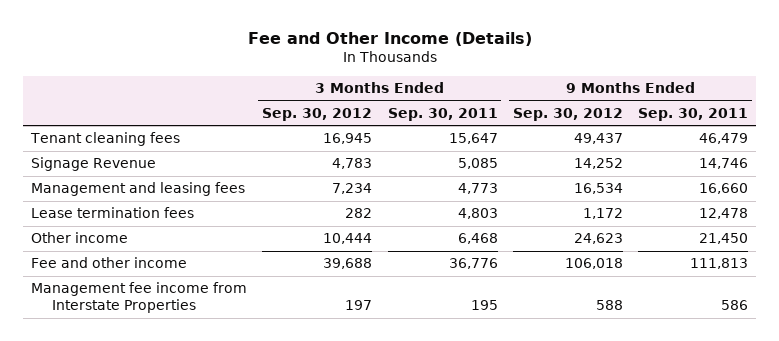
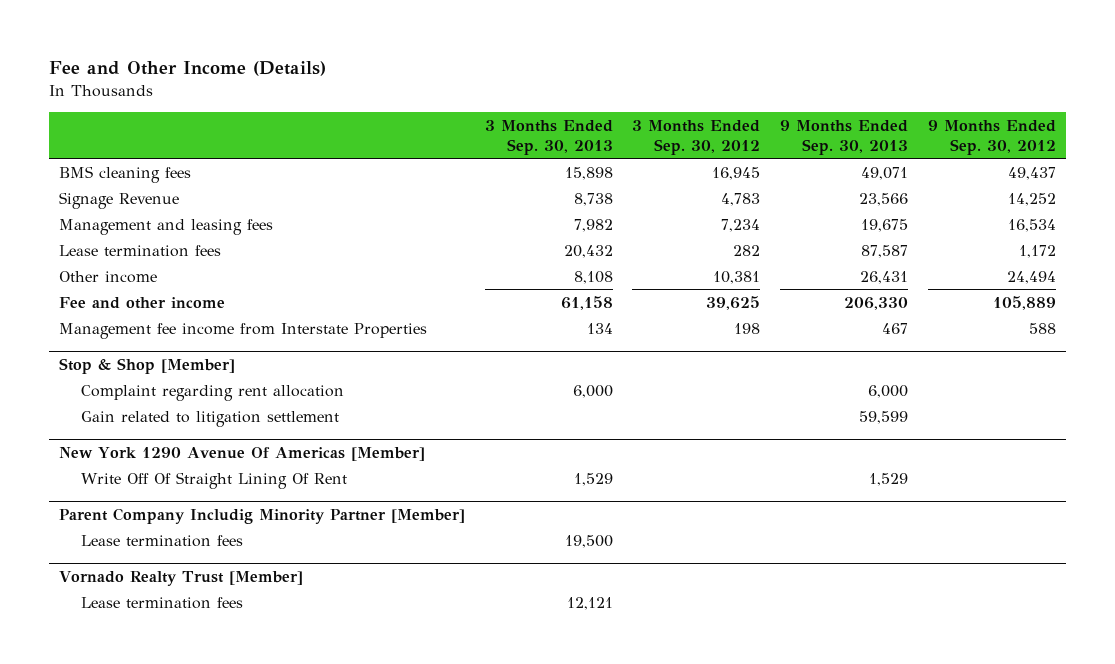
- | 3 Months Ended Sep. 30, 2012 | 3 Months Ended Sep. 30, 2011 | 9 Months Ended Sep. 30, 2012 | 9 Months Ended Sep. 30, 2011
+ | 3 Months Ended Sep. 30, 2013 | 3 Months Ended Sep. 30, 2012 | 9 Months Ended Sep. 30, 2013 | 9 Months Ended Sep. 30, 2012
- Tenant cleaning fees | 16,945 | 15,647 | 49,437 | 46,479
+ BMS cleaning fees | 15,898 | 16,945 | 49,071 | 49,437
- Other income | 10,444 | 6,468 | 24,623 | 21,450
- Fee and other income | 39,688 | 36,776 | 106,018 | 111,813
- Management fee income from Interstate Properties | 197 | 195 | 588 | 586
+ Other income | 8,108 | 10,381 | 26,431 | 24,494
+ Fee and other income | 61,158 | 39,625 | 206,330 | 105,889
+ Management fee income from Interstate Properties | 134 | 198 | 467 | 588
+ Stop & Shop [Member]
+ Complaint regarding rent allocation | 6,000 | | 6,000 |
+ Gain related to litigation settlement | | | 59,599 |
+ New York 1290 Avenue Of Americas [Member]
+ Write Off Of Straight Lining Of Rent | 1,529 | | 1,529 |
+ Parent Company Includig Minority Partner [Member]
+ Lease termination fees | 19,500 | | |
+ Vornado Realty Trust [Member]
+ Lease termination fees | 12,121 | | |

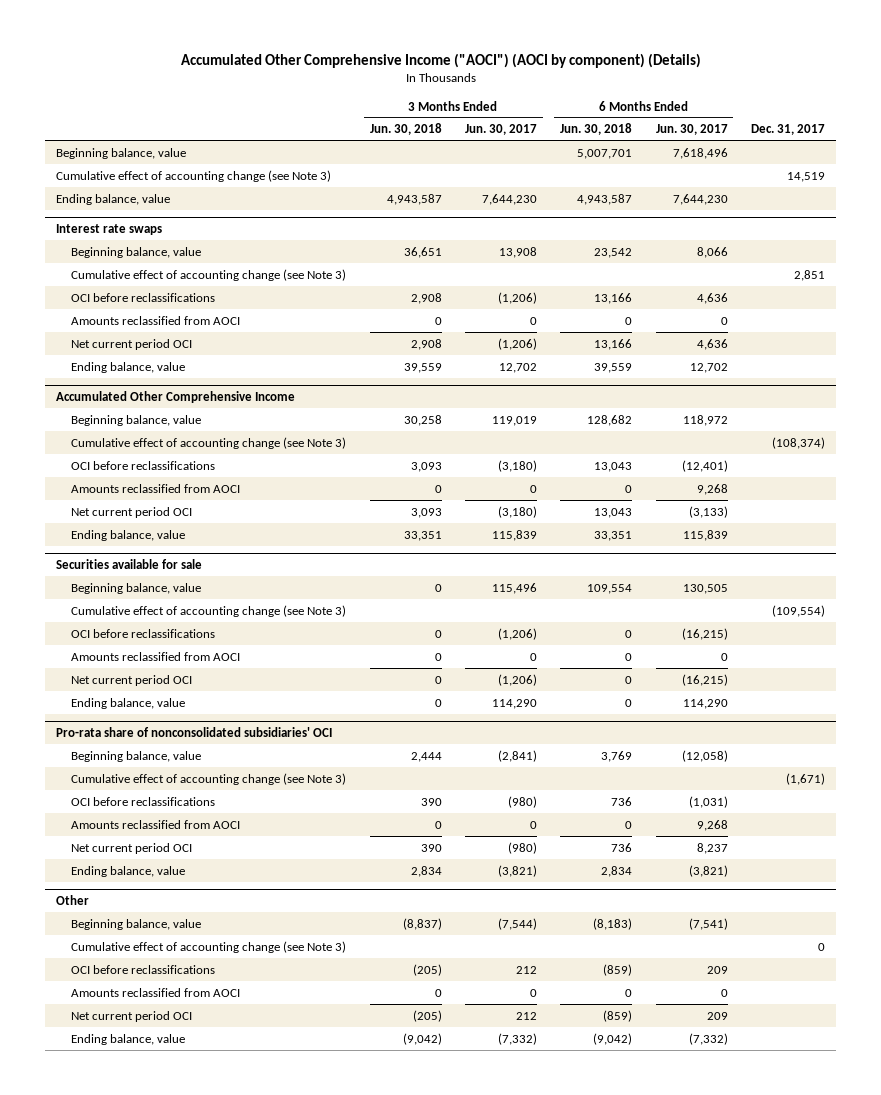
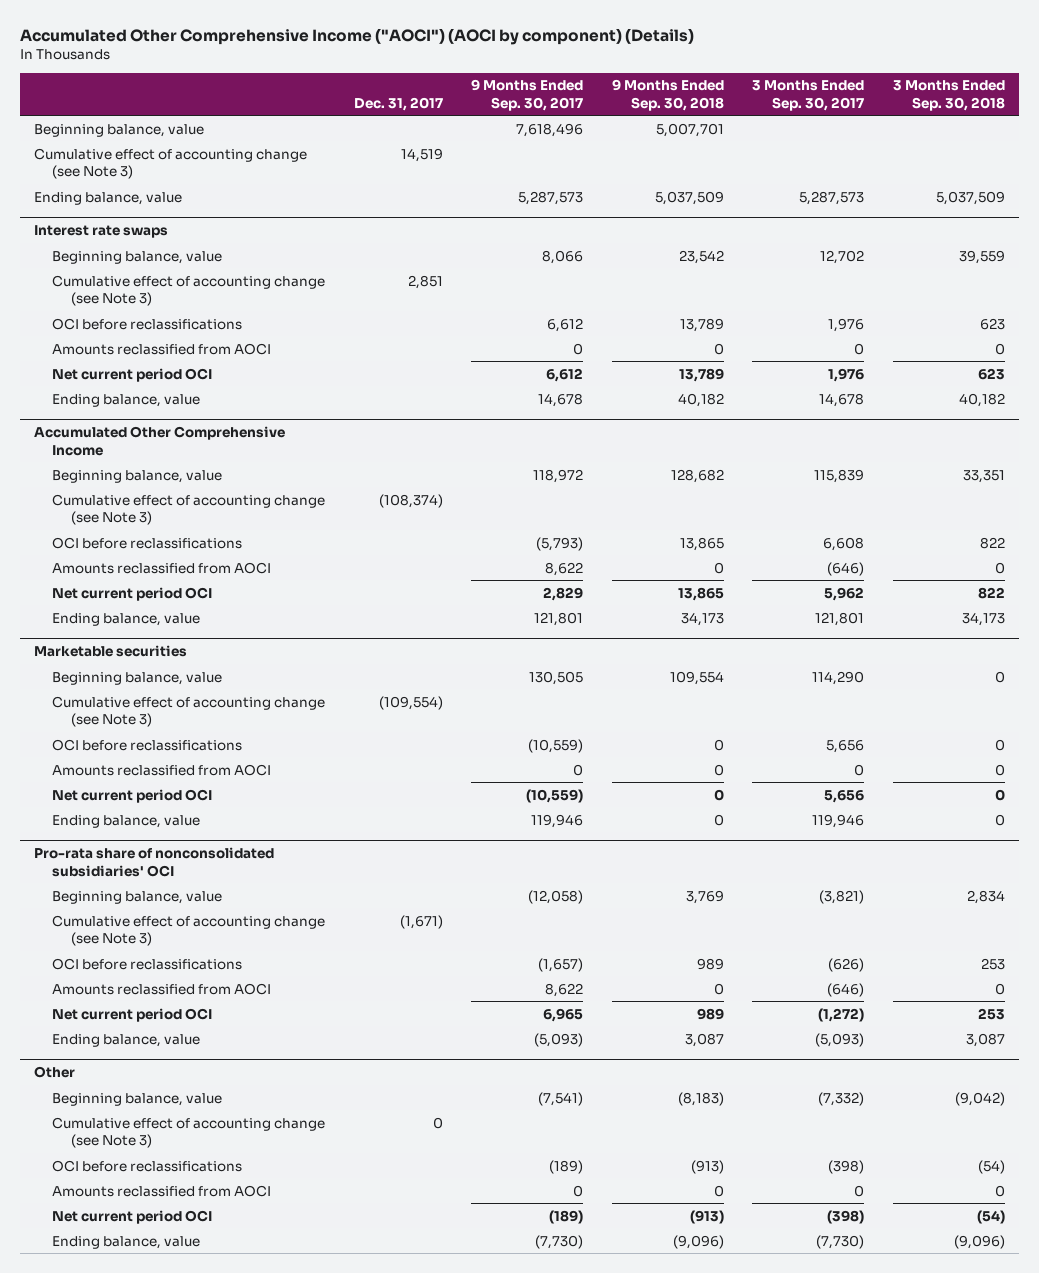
- | 3 Months Ended Jun. 30, 2018 | 3 Months Ended Jun. 30, 2017 | 6 Months Ended Jun. 30, 2018 | 6 Months Ended Jun. 30, 2017 | Dec. 31, 2017
+ | Dec. 31, 2017 | 9 Months Ended Sep. 30, 2017 | 9 Months Ended Sep. 30, 2018 | 3 Months Ended Sep. 30, 2017 | 3 Months Ended Sep. 30, 2018
- Securities available for sale
+ Marketable securities

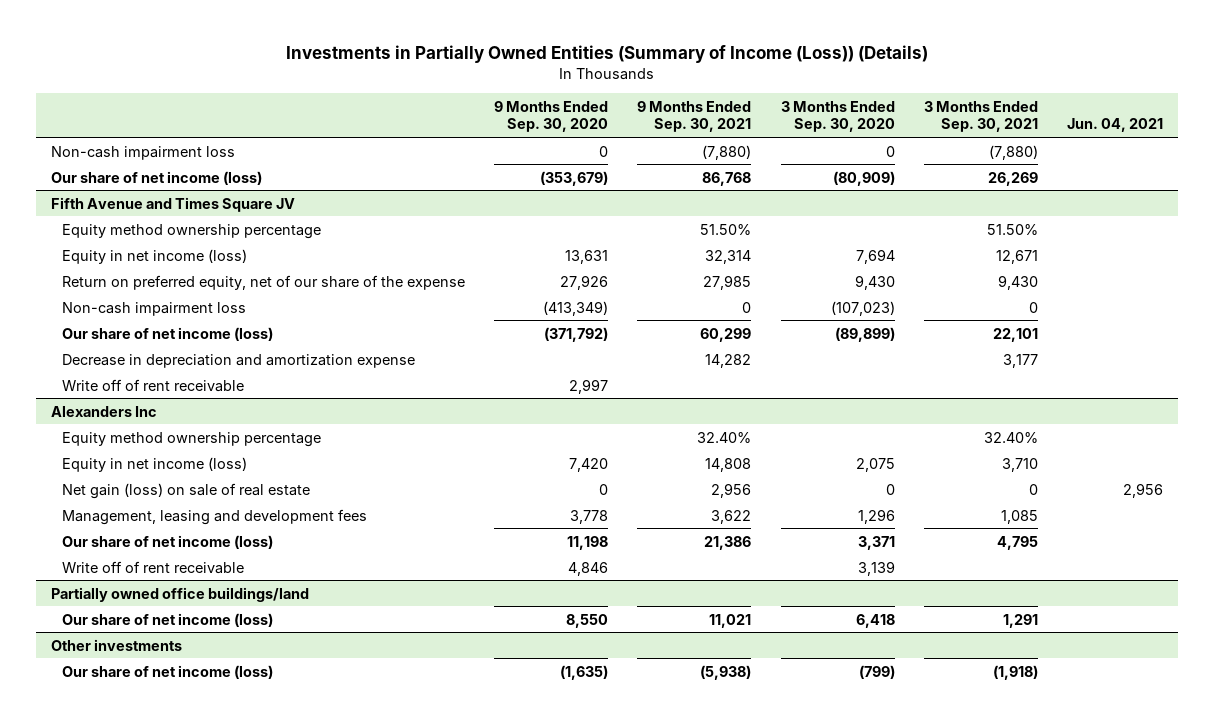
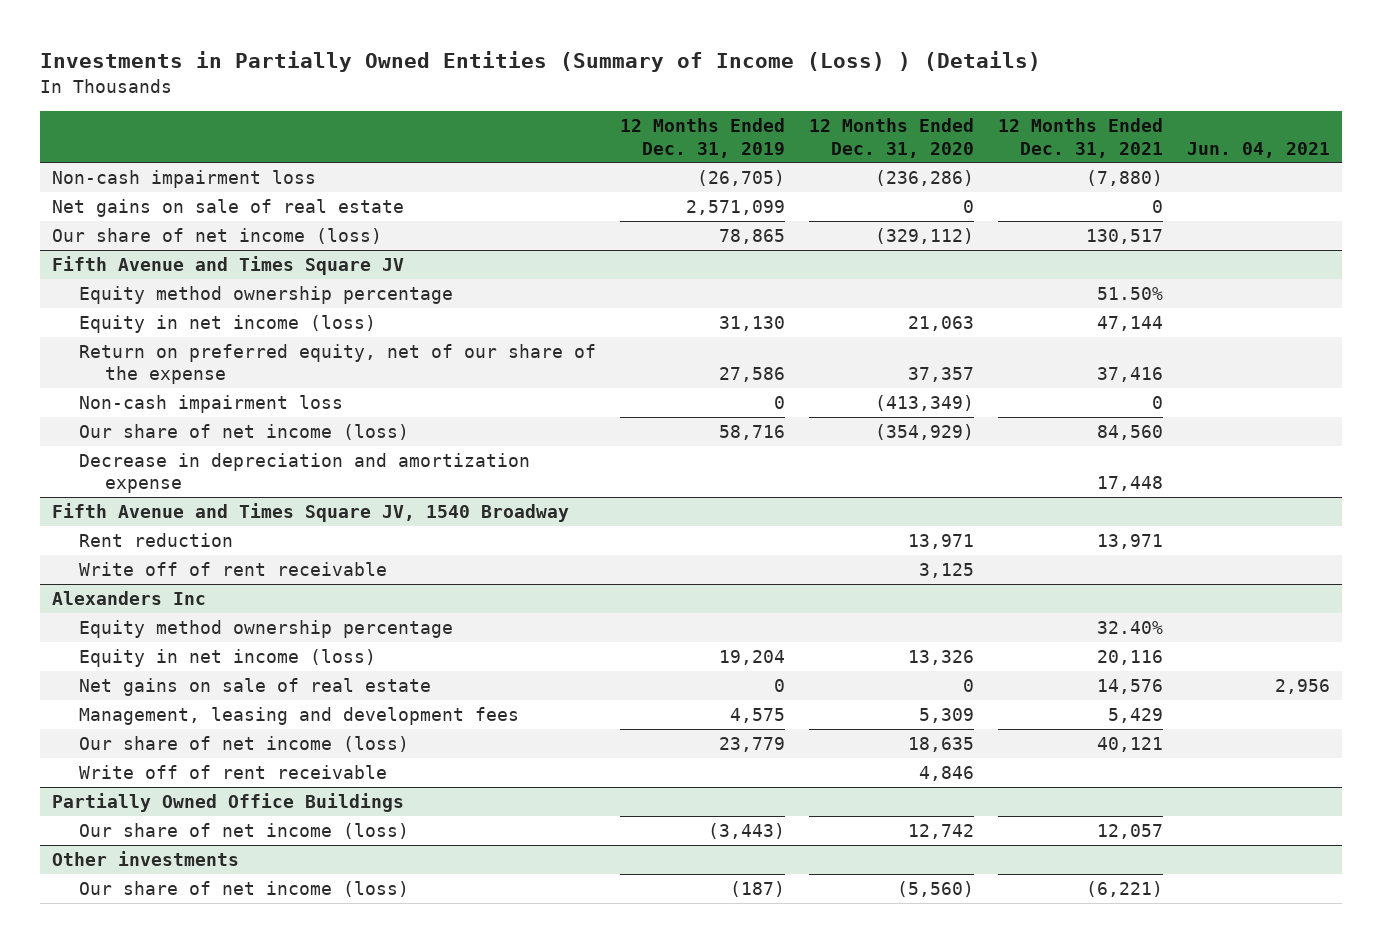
- Investments in Partially Owned Entities (Summary of Income (Loss)) (Details)
+ Investments in Partially Owned Entities (Summary of Income (Loss) ) (Details)
- | 9 Months Ended Sep. 30, 2020 | 9 Months Ended Sep. 30, 2021 | 3 Months Ended Sep. 30, 2020 | 3 Months Ended Sep. 30, 2021 | Jun. 04, 2021
+ | 12 Months Ended Dec. 31, 2019 | 12 Months Ended Dec. 31, 2020 | 12 Months Ended Dec. 31, 2021 | Jun. 04, 2021
+ Net gains on sale of real estate | 2,571,099 | 0 | 0 |
@ Fifth Avenue and Times Square JV
- Write off of rent receivable | 2,997 | | | |
+ Fifth Avenue and Times Square JV, 1540 Broadway
+ Rent reduction | | 13,971 | 13,971 |
+ Write off of rent receivable | | 3,125 | |
@ Alexanders Inc
- Net gain (loss) on sale of real estate | 0 | 2,956 | 0 | 0 | 2,956
+ Net gains on sale of real estate | 0 | 0 | 14,576 | 2,956
- Partially owned office buildings/land
+ Partially Owned Office Buildings

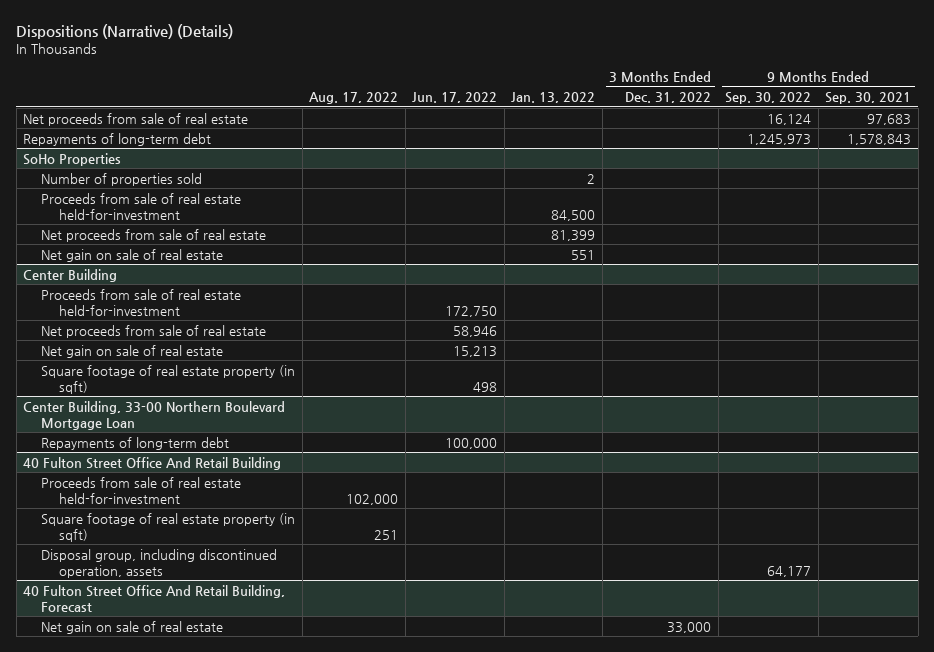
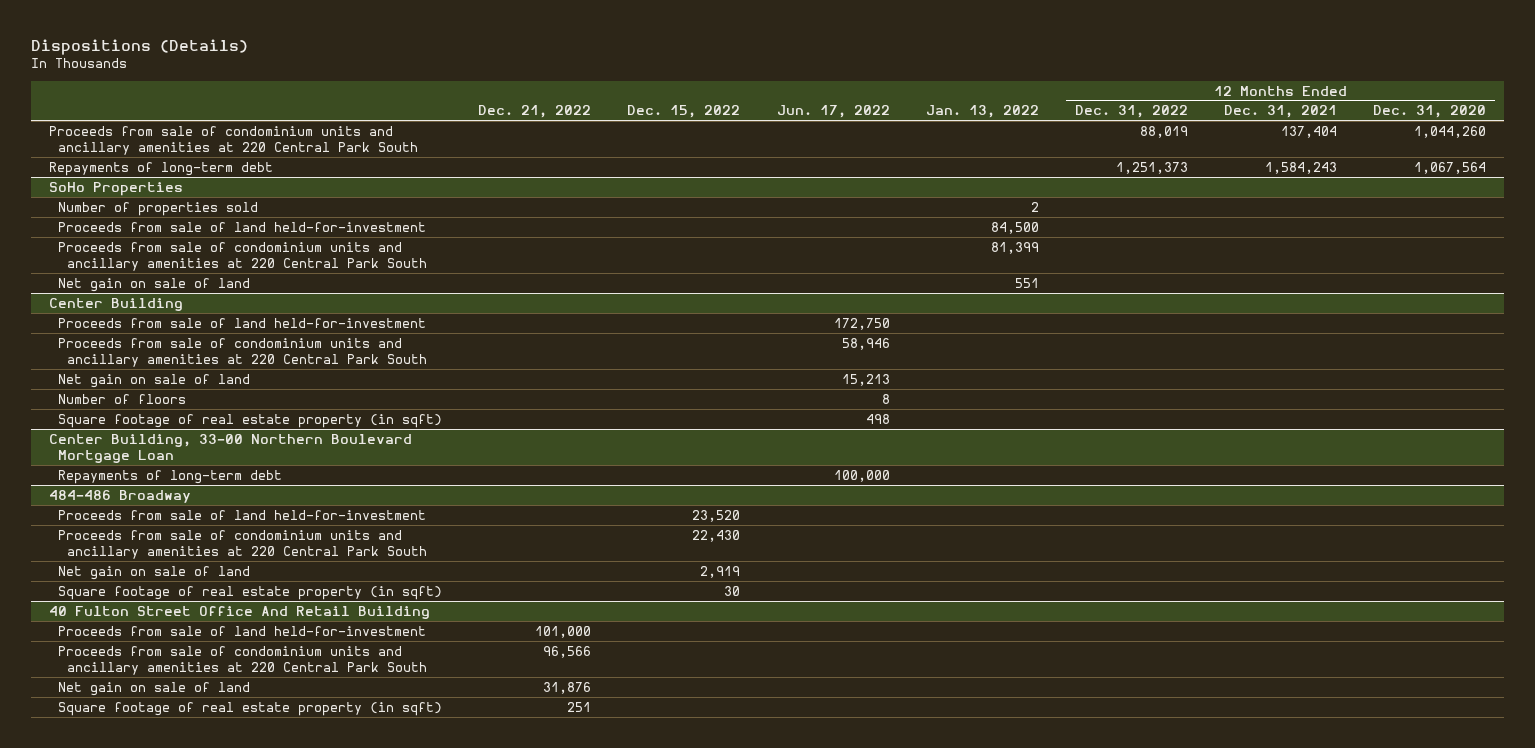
- Dispositions (Narrative) (Details)
+ Dispositions (Details)
- | Aug. 17, 2022 | Jun. 17, 2022 | Jan. 13, 2022 | 3 Months Ended Dec. 31, 2022 | 9 Months Ended Sep. 30, 2022 | 9 Months Ended Sep. 30, 2021
+ | Dec. 21, 2022 | Dec. 15, 2022 | Jun. 17, 2022 | Jan. 13, 2022 | 12 Months Ended Dec. 31, 2022 | 12 Months Ended Dec. 31, 2021 | 12 Months Ended Dec. 31, 2020
- Net proceeds from sale of real estate | | | | | 16,124 | 97,683
+ Proceeds from sale of condominium units and ancillary amenities at 220 Central Park South | | | | | 88,019 | 137,404 | 1,044,260
@ SoHo Properties
- Proceeds from sale of real estate held-for-investment | | | 84,500 | | |
- Net proceeds from sale of real estate | | | 81,399 | | |
- Net gain on sale of real estate | | | 551 | | |
+ Proceeds from sale of land held-for-investment | | | | 84,500 | | |
+ Proceeds from sale of condominium units and ancillary amenities at 220 Central Park South | | | | 81,399 | | |
+ Net gain on sale of land | | | | 551 | | |
@ Center Building
- Proceeds from sale of real estate held-for-investment | | 172,750 | | | |
- Net proceeds from sale of real estate | | 58,946 | | | |
- Net gain on sale of real estate | | 15,213 | | | |
+ Proceeds from sale of land held-for-investment | | | 172,750 | | | |
+ Proceeds from sale of condominium units and ancillary amenities at 220 Central Park South | | | 58,946 | | | |
+ Net gain on sale of land | | | 15,213 | | | |
+ Number of floors | | | 8 | | | |
+ 484-486 Broadway
+ Proceeds from sale of land held-for-investment | | 23,520 | | | | |
+ Proceeds from sale of condominium units and ancillary amenities at 220 Central Park South | | 22,430 | | | | |
+ Net gain on sale of land | | 2,919 | | | | |
+ Square footage of real estate property (in sqft) | | 30 | | | | |
@ 40 Fulton Street Office And Retail Building
- Proceeds from sale of real estate held-for-investment | 102,000 | | | | |
+ Proceeds from sale of land held-for-investment | 101,000 | | | | | |
+ Proceeds from sale of condominium units and ancillary amenities at 220 Central Park South | 96,566 | | | | | |
+ Net gain on sale of land | 31,876 | | | | | |
- Disposal group, including discontinued operation, assets | | | | | 64,177 |
- 40 Fulton Street Office And Retail Building, Forecast
- Net gain on sale of real estate | | | | 33,000 | |

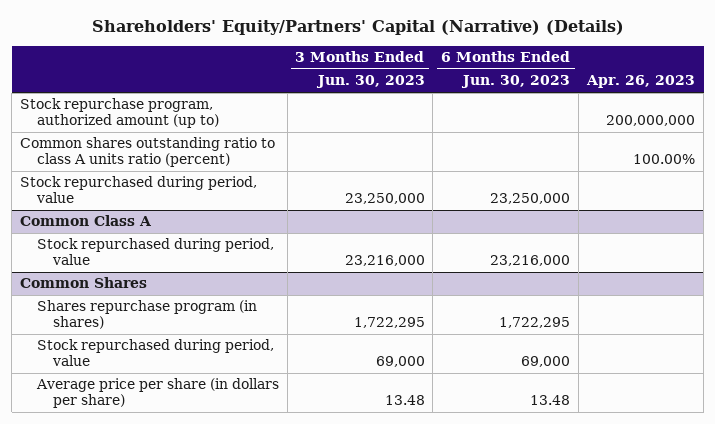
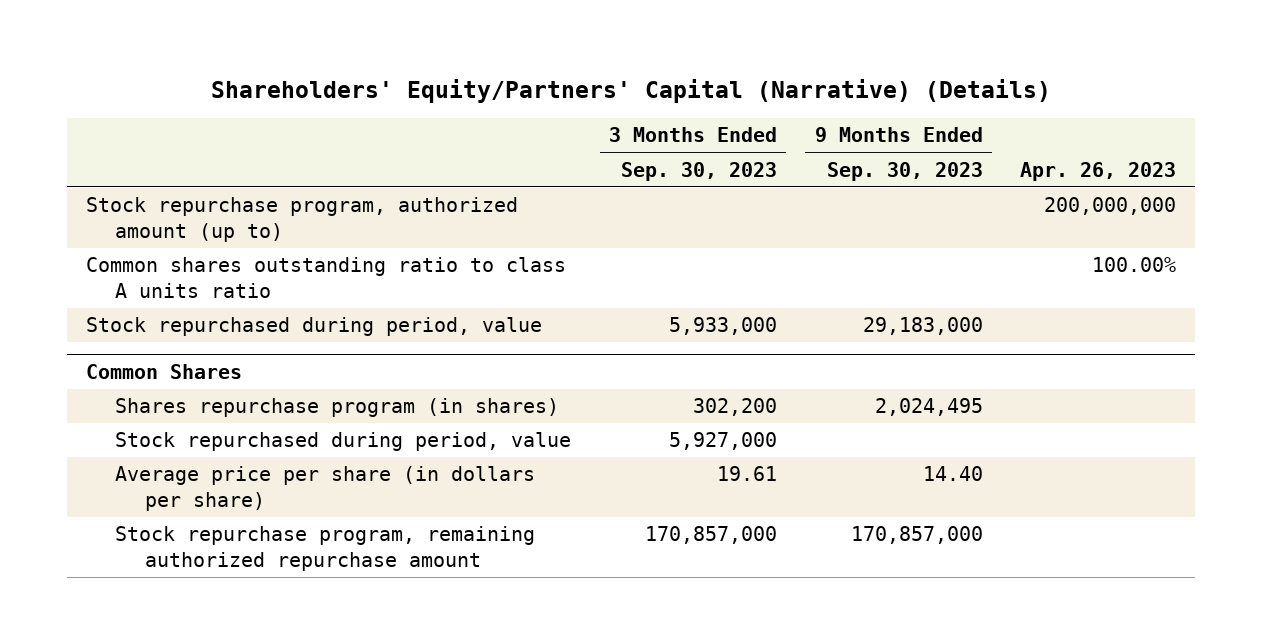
- | 3 Months Ended Jun. 30, 2023 | 6 Months Ended Jun. 30, 2023 | Apr. 26, 2023
+ | 3 Months Ended Sep. 30, 2023 | 9 Months Ended Sep. 30, 2023 | Apr. 26, 2023
- Common shares outstanding ratio to class A units ratio (percent) | | | 100.00%
+ Common shares outstanding ratio to class A units ratio | | | 100.00%
- Common Class A
- Stock repurchased during period, value | 23,216,000 | 23,216,000 |
@ Common Shares
+ Stock repurchase program, remaining authorized repurchase amount | 170,857,000 | 170,857,000 |

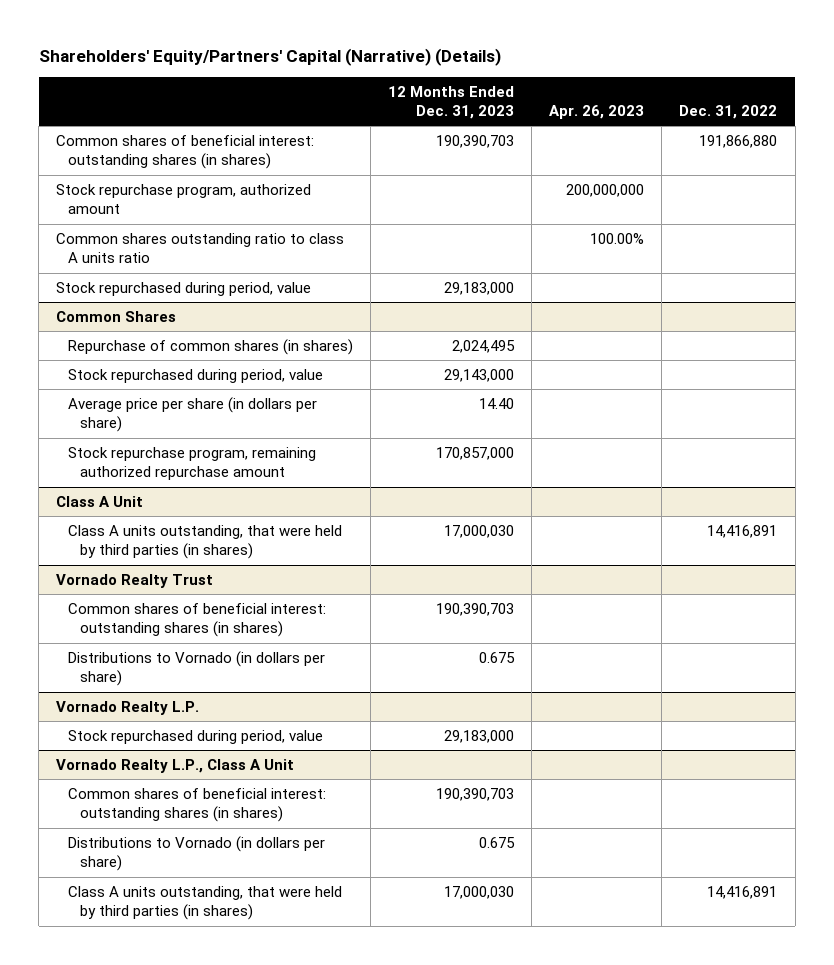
- | 3 Months Ended Sep. 30, 2023 | 9 Months Ended Sep. 30, 2023 | Apr. 26, 2023
+ | 12 Months Ended Dec. 31, 2023 | Apr. 26, 2023 | Dec. 31, 2022
- Stock repurchase program, authorized amount (up to) | | | 200,000,000
+ Common shares of beneficial interest: outstanding shares (in shares) | 190,390,703 | | 191,866,880
+ Stock repurchase program, authorized amount | | 200,000,000 |
@ Common Shares
- Shares repurchase program (in shares) | 302,200 | 2,024,495 |
+ Repurchase of common shares (in shares) | 2,024,495 | |
+ Class A Unit
+ Class A units outstanding, that were held by third parties (in shares) | 17,000,030 | | 14,416,891
+ Vornado Realty Trust
+ Common shares of beneficial interest: outstanding shares (in shares) | 190,390,703 | |
+ Distributions to Vornado (in dollars per share) | 0.675 | |
+ Vornado Realty L.P.
+ Stock repurchased during period, value | 29,183,000 | |
+ Vornado Realty L.P., Class A Unit
+ Common shares of beneficial interest: outstanding shares (in shares) | 190,390,703 | |
+ Distributions to Vornado (in dollars per share) | 0.675 | |
+ Class A units outstanding, that were held by third parties (in shares) | 17,000,030 | | 14,416,891

